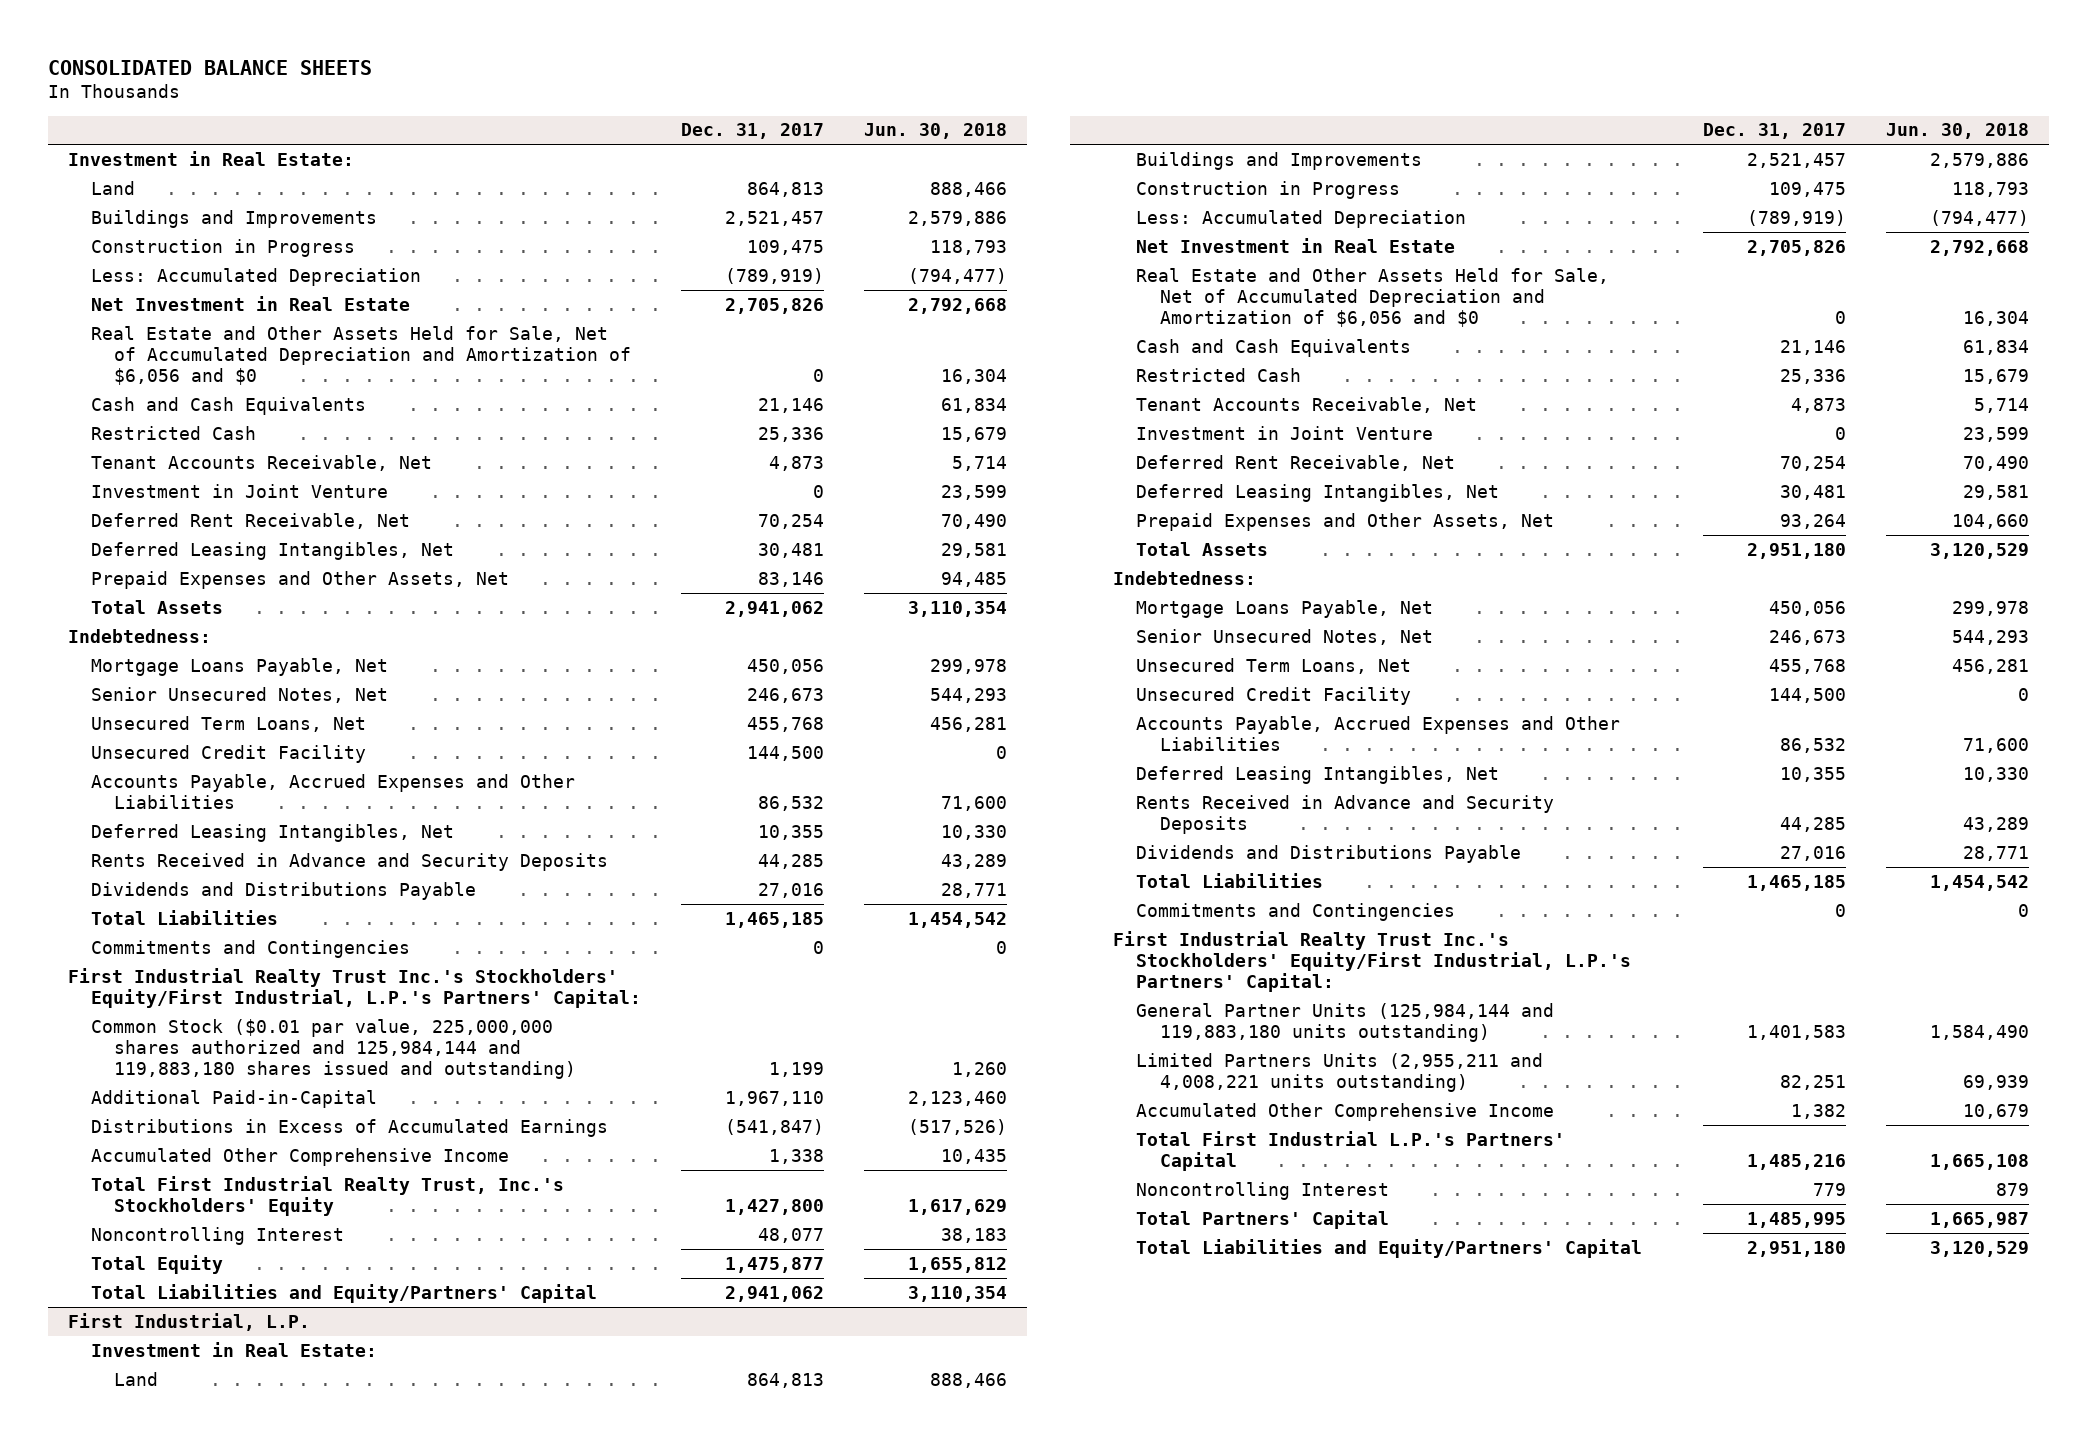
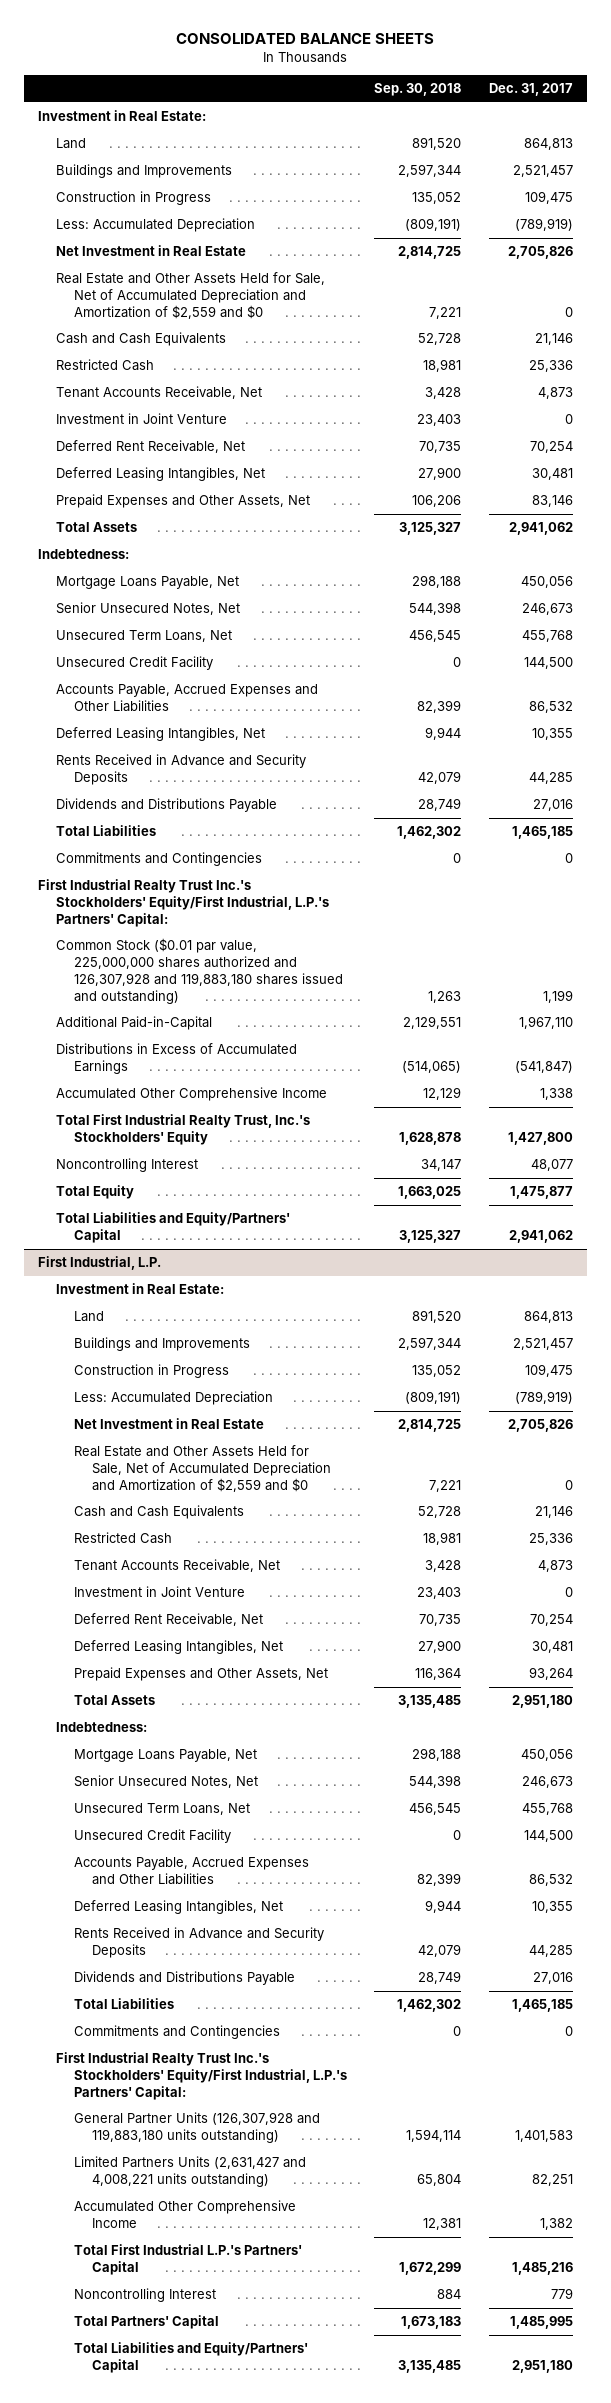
- | Dec. 31, 2017 | Jun. 30, 2018
+ | Sep. 30, 2018 | Dec. 31, 2017
- Real Estate and Other Assets Held for Sale, Net of Accumulated Depreciation and Amortization of $6,056 and $0 | 0 | 16,304
+ Real Estate and Other Assets Held for Sale, Net of Accumulated Depreciation and Amortization of $2,559 and $0 | 7,221 | 0
- Common Stock ($0.01 par value, 225,000,000 shares authorized and 125,984,144 and 119,883,180 shares issued and outstanding) | 1,199 | 1,260
+ Common Stock ($0.01 par value, 225,000,000 shares authorized and 126,307,928 and 119,883,180 shares issued and outstanding) | 1,263 | 1,199
@ First Industrial, L.P.
- Real Estate and Other Assets Held for Sale, Net of Accumulated Depreciation and Amortization of $6,056 and $0 | 0 | 16,304
+ Real Estate and Other Assets Held for Sale, Net of Accumulated Depreciation and Amortization of $2,559 and $0 | 7,221 | 0
- General Partner Units (125,984,144 and 119,883,180 units outstanding) | 1,401,583 | 1,584,490
- Limited Partners Units (2,955,211 and 4,008,221 units outstanding) | 82,251 | 69,939
+ General Partner Units (126,307,928 and 119,883,180 units outstanding) | 1,594,114 | 1,401,583
+ Limited Partners Units (2,631,427 and 4,008,221 units outstanding) | 65,804 | 82,251

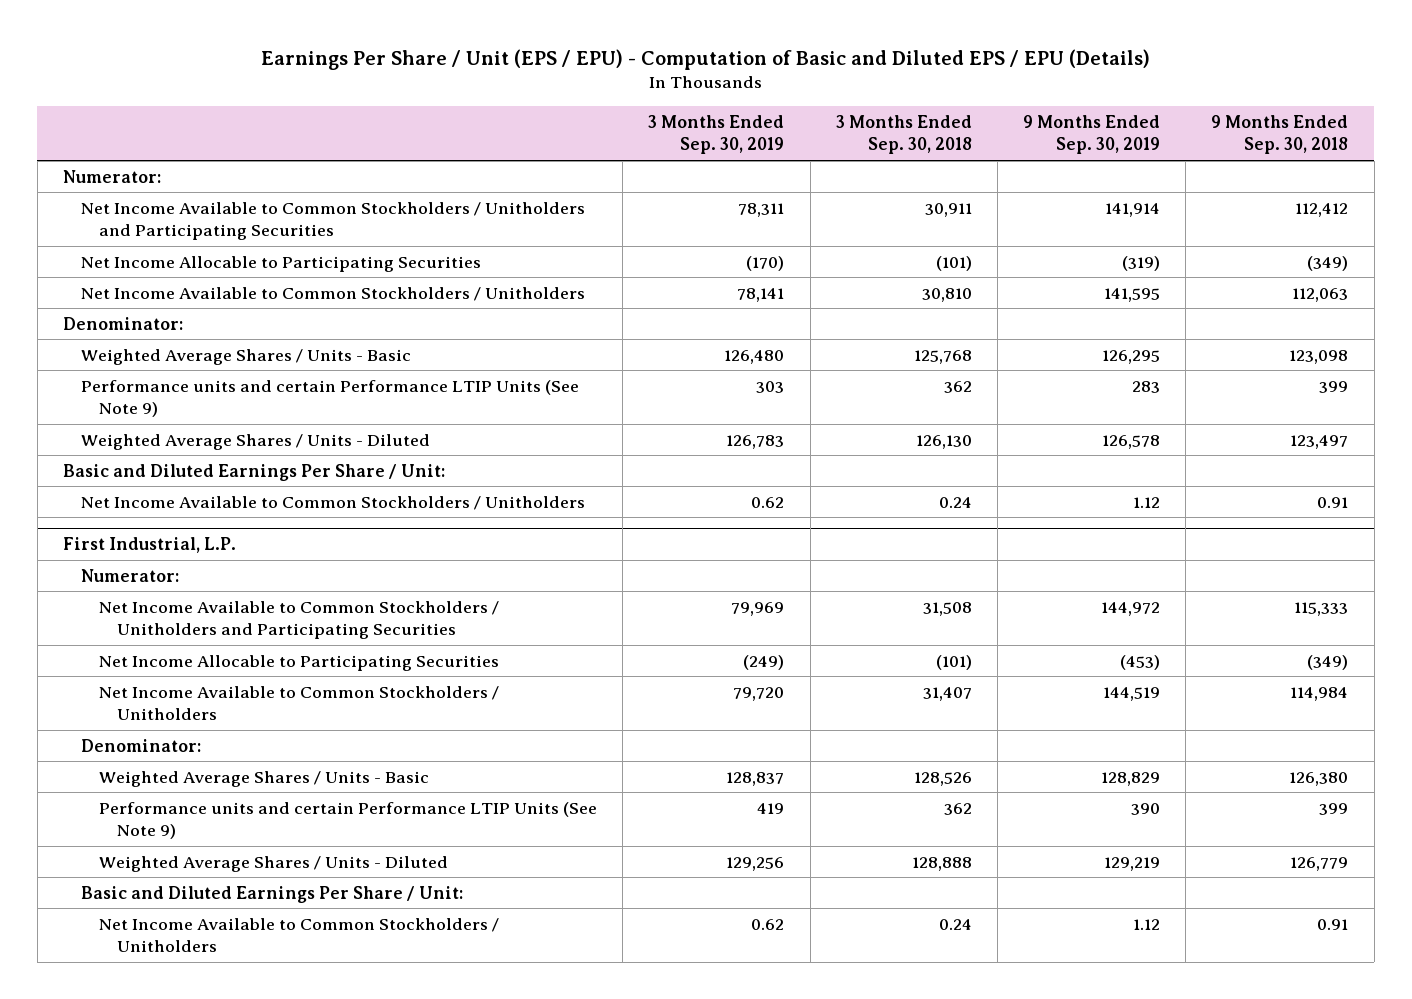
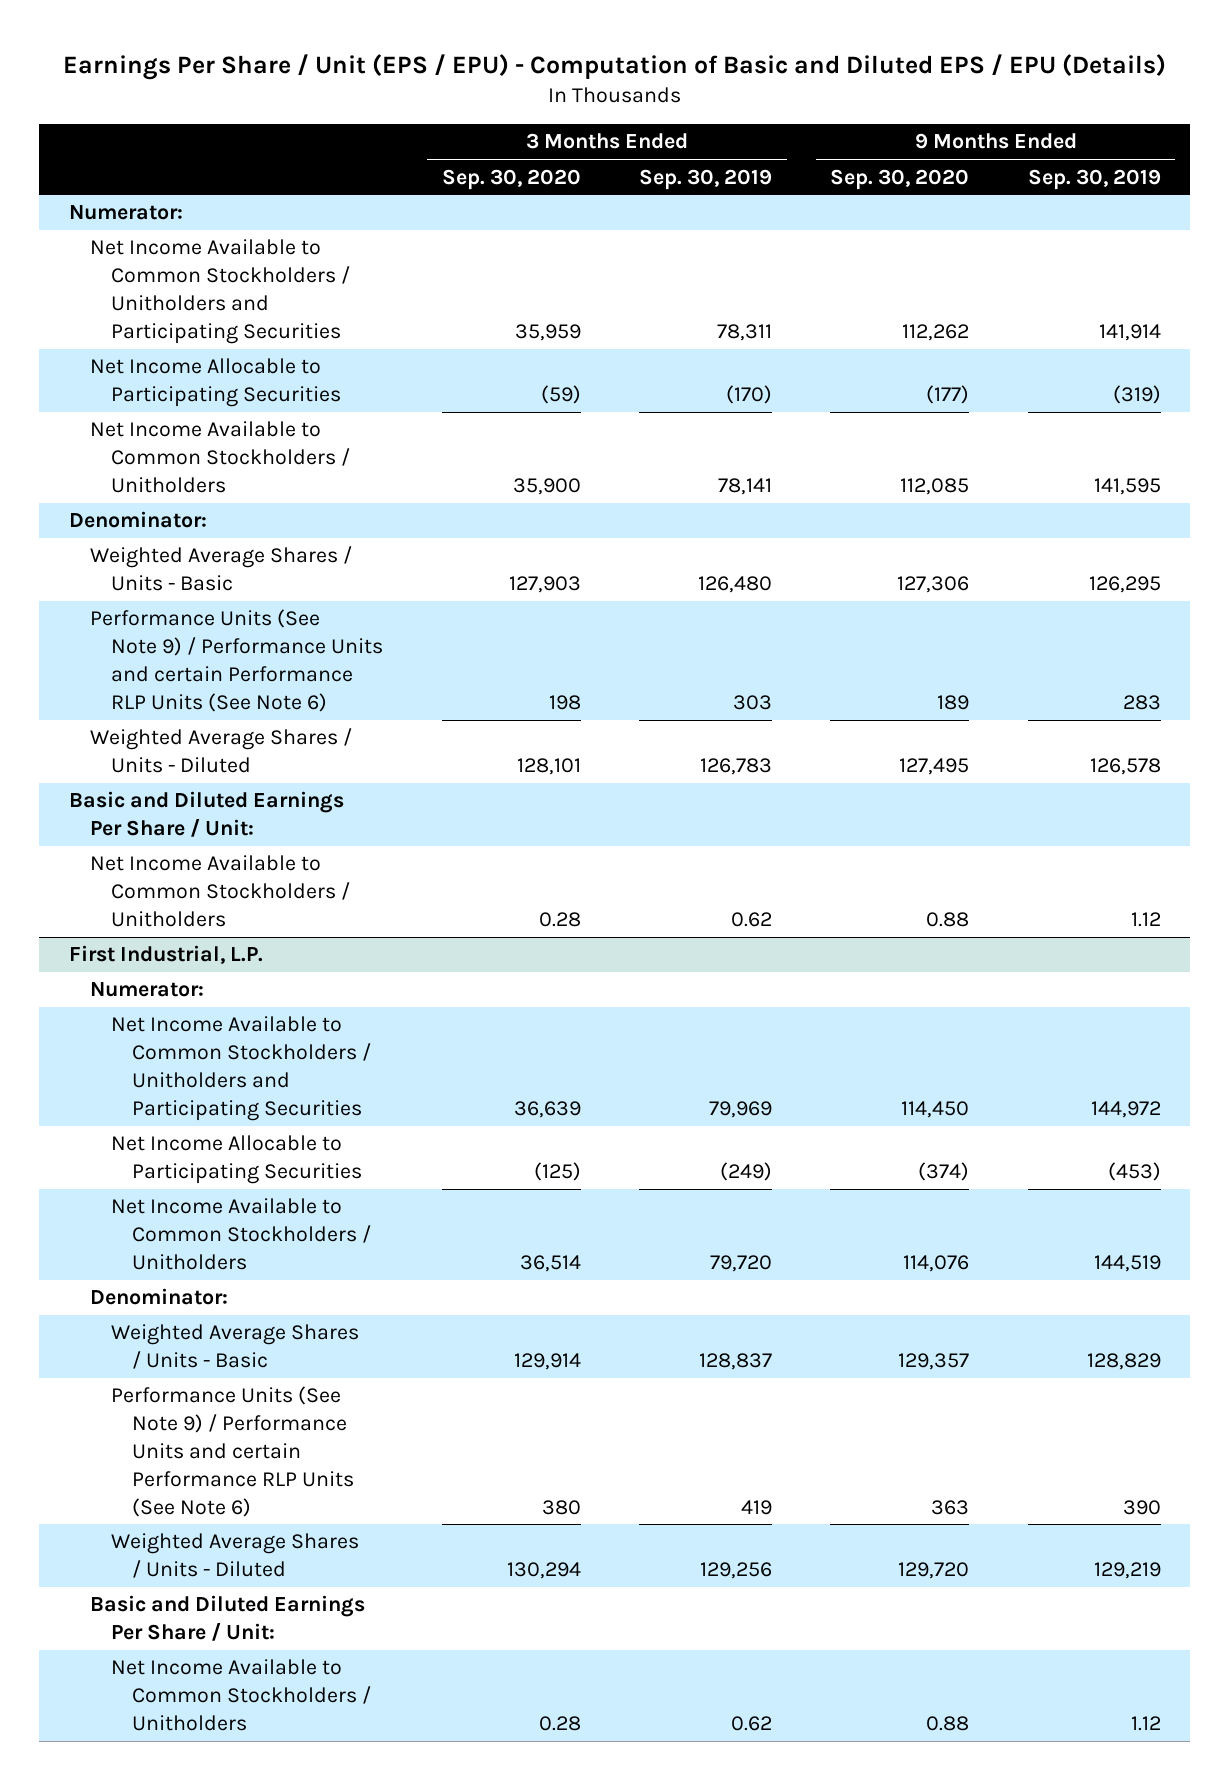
- | 3 Months Ended Sep. 30, 2019 | 3 Months Ended Sep. 30, 2018 | 9 Months Ended Sep. 30, 2019 | 9 Months Ended Sep. 30, 2018
+ | 3 Months Ended Sep. 30, 2020 | 3 Months Ended Sep. 30, 2019 | 9 Months Ended Sep. 30, 2020 | 9 Months Ended Sep. 30, 2019
- Performance units and certain Performance LTIP Units (See Note 9) | 303 | 362 | 283 | 399
+ Performance Units (See Note 9) / Performance Units and certain Performance RLP Units (See Note 6) | 198 | 303 | 189 | 283
@ First Industrial, L.P.
- Performance units and certain Performance LTIP Units (See Note 9) | 419 | 362 | 390 | 399
+ Performance Units (See Note 9) / Performance Units and certain Performance RLP Units (See Note 6) | 380 | 419 | 363 | 390

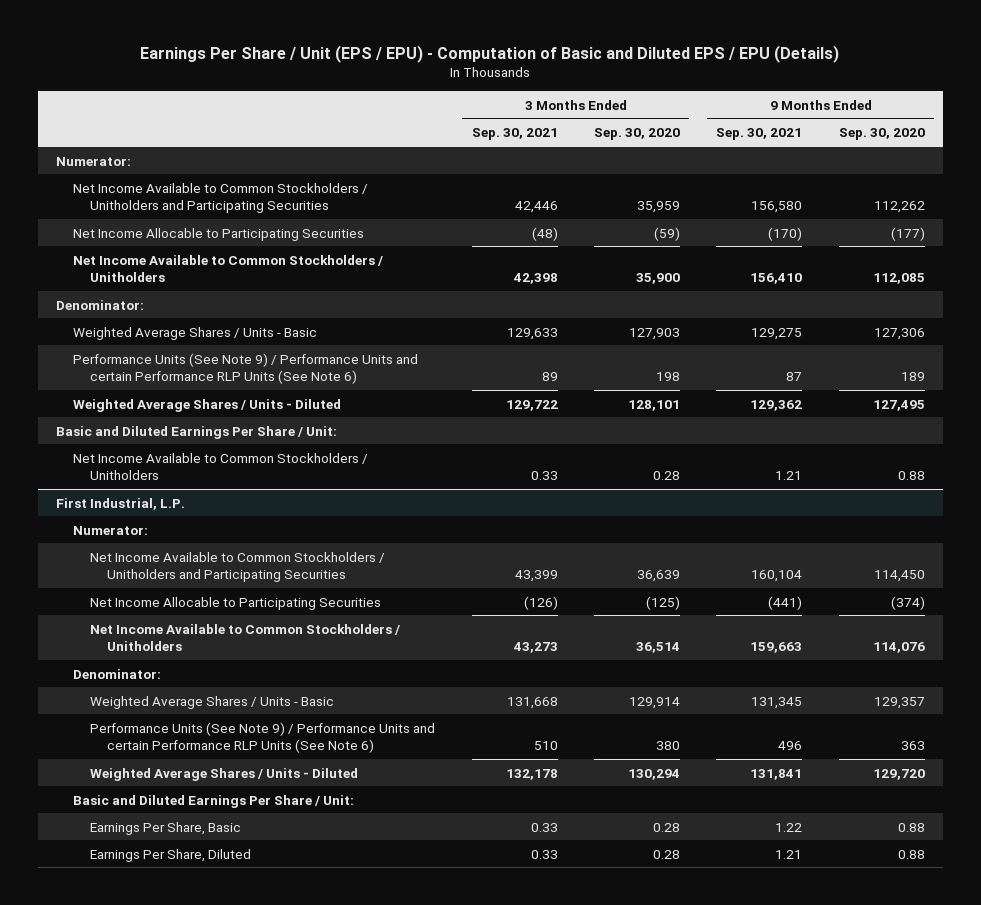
- | 3 Months Ended Sep. 30, 2020 | 3 Months Ended Sep. 30, 2019 | 9 Months Ended Sep. 30, 2020 | 9 Months Ended Sep. 30, 2019
+ | 3 Months Ended Sep. 30, 2021 | 3 Months Ended Sep. 30, 2020 | 9 Months Ended Sep. 30, 2021 | 9 Months Ended Sep. 30, 2020
@ First Industrial, L.P.
- Net Income Available to Common Stockholders / Unitholders | 0.28 | 0.62 | 0.88 | 1.12
+ Earnings Per Share, Basic | 0.33 | 0.28 | 1.22 | 0.88
+ Earnings Per Share, Diluted | 0.33 | 0.28 | 1.21 | 0.88

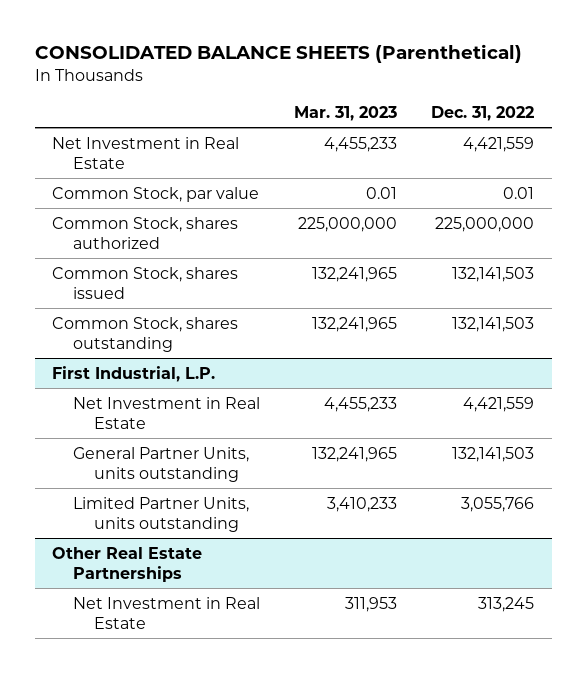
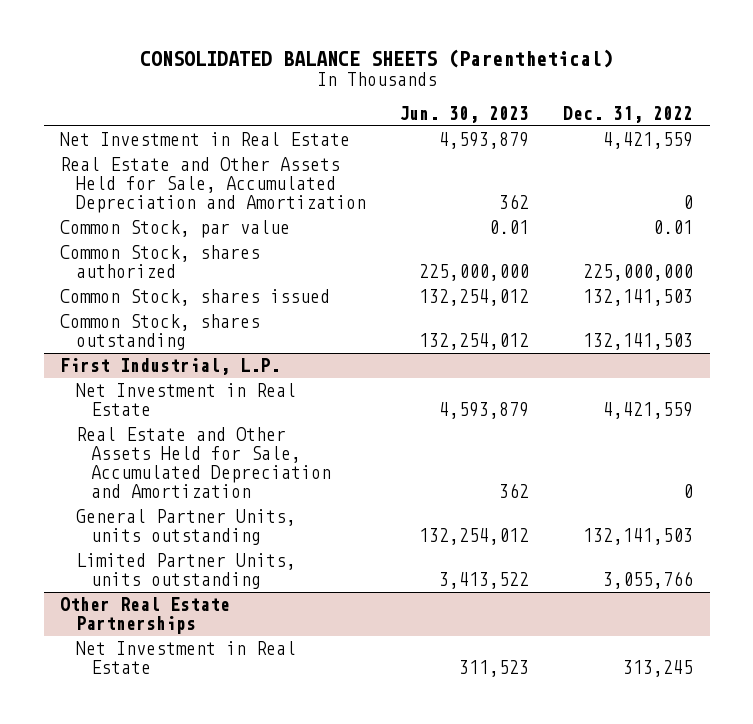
- | Mar. 31, 2023 | Dec. 31, 2022
+ | Jun. 30, 2023 | Dec. 31, 2022
+ Real Estate and Other Assets Held for Sale, Accumulated Depreciation and Amortization | 362 | 0
@ First Industrial, L.P.
+ Real Estate and Other Assets Held for Sale, Accumulated Depreciation and Amortization | 362 | 0

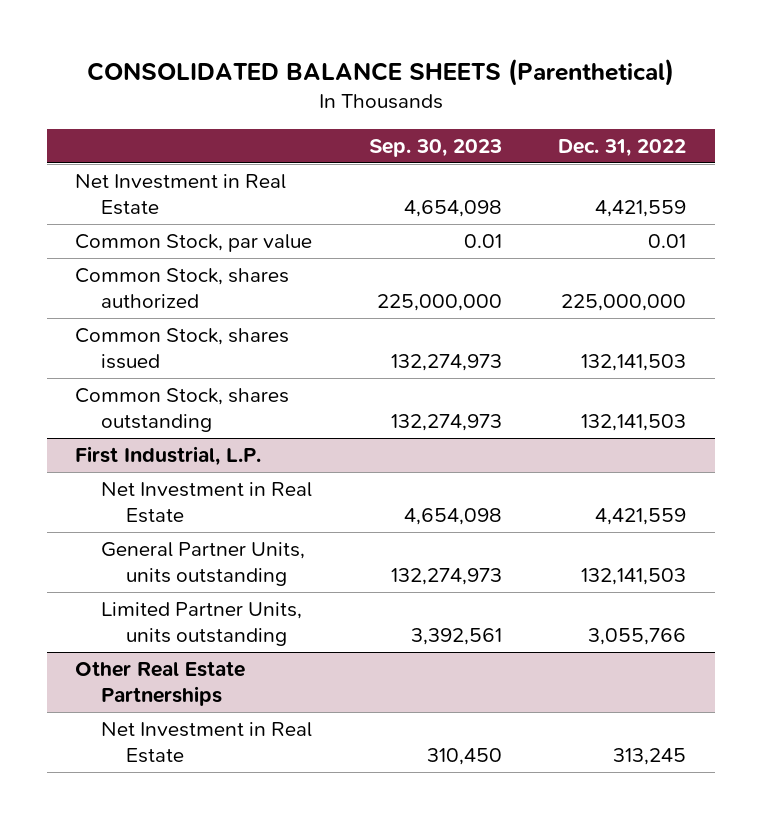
- | Jun. 30, 2023 | Dec. 31, 2022
+ | Sep. 30, 2023 | Dec. 31, 2022
- Real Estate and Other Assets Held for Sale, Accumulated Depreciation and Amortization | 362 | 0
@ First Industrial, L.P.
- Real Estate and Other Assets Held for Sale, Accumulated Depreciation and Amortization | 362 | 0

